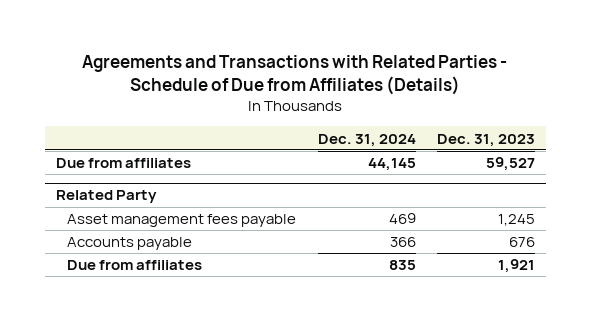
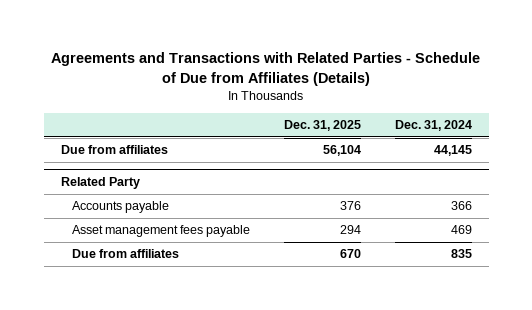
- | Dec. 31, 2024 | Dec. 31, 2023
+ | Dec. 31, 2025 | Dec. 31, 2024
@ Related Party
moved down: Asset management fees payable | 294 | 469

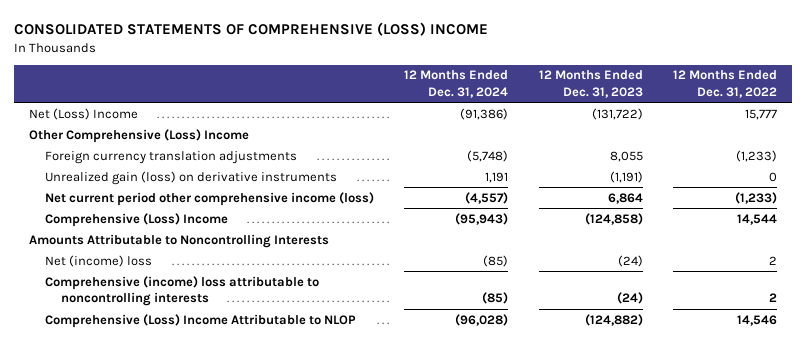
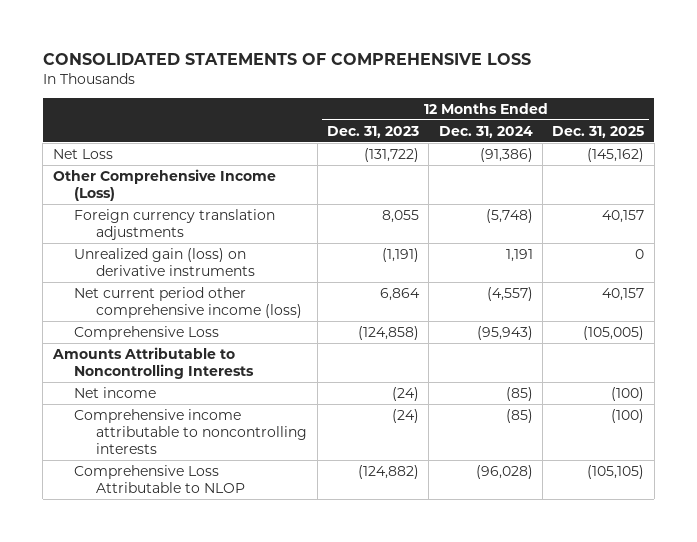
- CONSOLIDATED STATEMENTS OF COMPREHENSIVE (LOSS) INCOME
+ CONSOLIDATED STATEMENTS OF COMPREHENSIVE LOSS
- | 12 Months Ended Dec. 31, 2024 | 12 Months Ended Dec. 31, 2023 | 12 Months Ended Dec. 31, 2022
+ | 12 Months Ended Dec. 31, 2023 | 12 Months Ended Dec. 31, 2024 | 12 Months Ended Dec. 31, 2025
- Net (Loss) Income | (91,386) | (131,722) | 15,777
- Other Comprehensive (Loss) Income
+ Net Loss | (131,722) | (91,386) | (145,162)
+ Other Comprehensive Income (Loss)
- Comprehensive (Loss) Income | (95,943) | (124,858) | 14,544
+ Comprehensive Loss | (124,858) | (95,943) | (105,005)
- Net (income) loss | (85) | (24) | 2
- Comprehensive (income) loss attributable to noncontrolling interests | (85) | (24) | 2
- Comprehensive (Loss) Income Attributable to NLOP | (96,028) | (124,882) | 14,546
+ Net income | (24) | (85) | (100)
+ Comprehensive income attributable to noncontrolling interests | (24) | (85) | (100)
+ Comprehensive Loss Attributable to NLOP | (124,882) | (96,028) | (105,105)

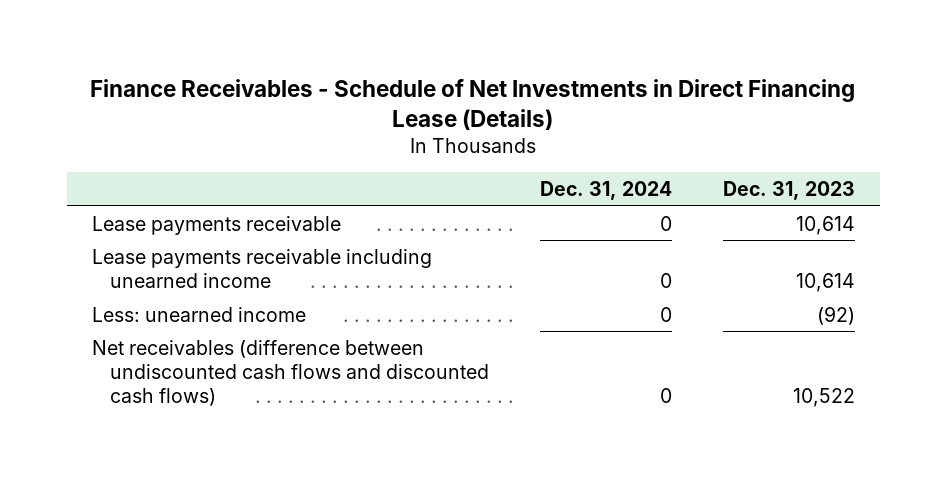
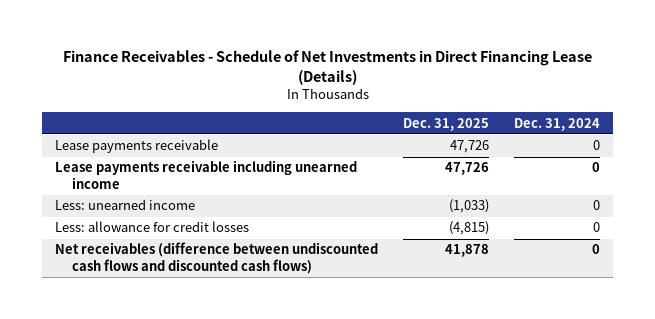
- | Dec. 31, 2024 | Dec. 31, 2023
+ | Dec. 31, 2025 | Dec. 31, 2024
+ Less: allowance for credit losses | (4,815) | 0

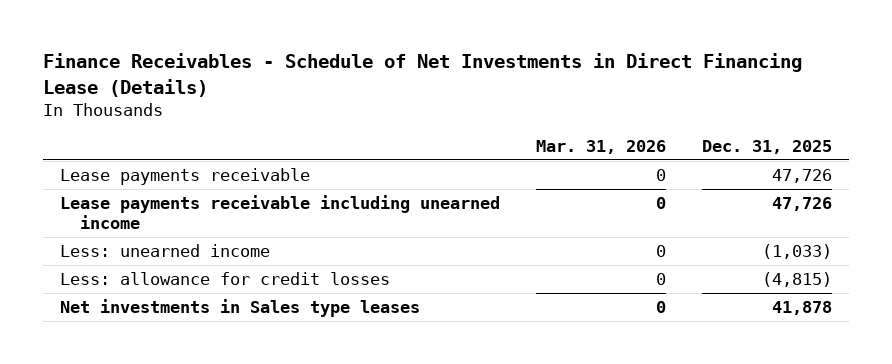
- | Dec. 31, 2025 | Dec. 31, 2024
+ | Mar. 31, 2026 | Dec. 31, 2025
- Net receivables (difference between undiscounted cash flows and discounted cash flows) | 41,878 | 0
+ Net investments in Sales type leases | 0 | 41,878

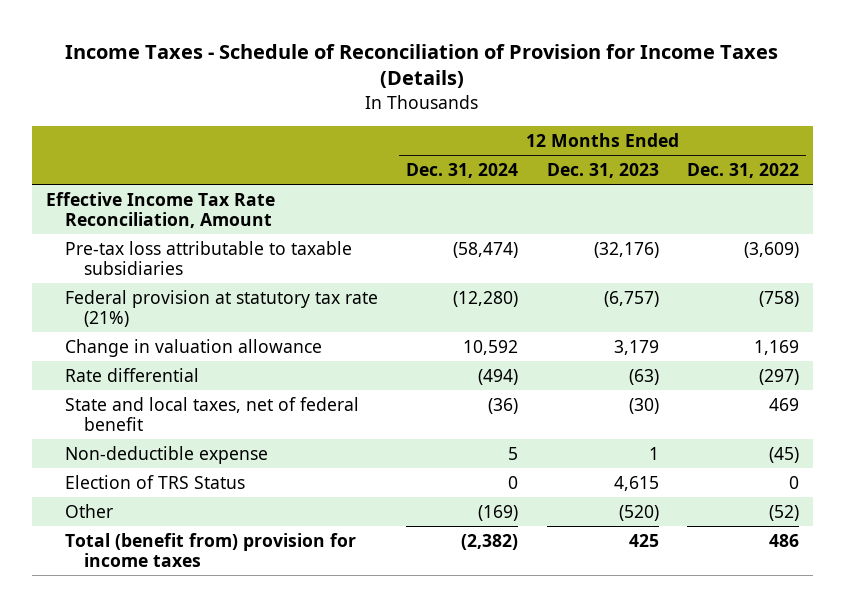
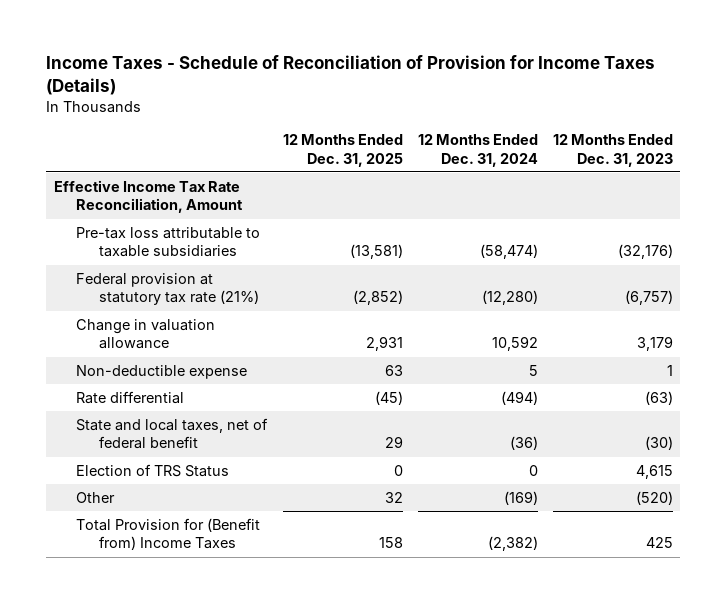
- | 12 Months Ended Dec. 31, 2024 | 12 Months Ended Dec. 31, 2023 | 12 Months Ended Dec. 31, 2022
+ | 12 Months Ended Dec. 31, 2025 | 12 Months Ended Dec. 31, 2024 | 12 Months Ended Dec. 31, 2023
moved up: Non-deductible expense | 63 | 5 | 1
- Total (benefit from) provision for income taxes | (2,382) | 425 | 486
+ Total Provision for (Benefit from) Income Taxes | 158 | (2,382) | 425

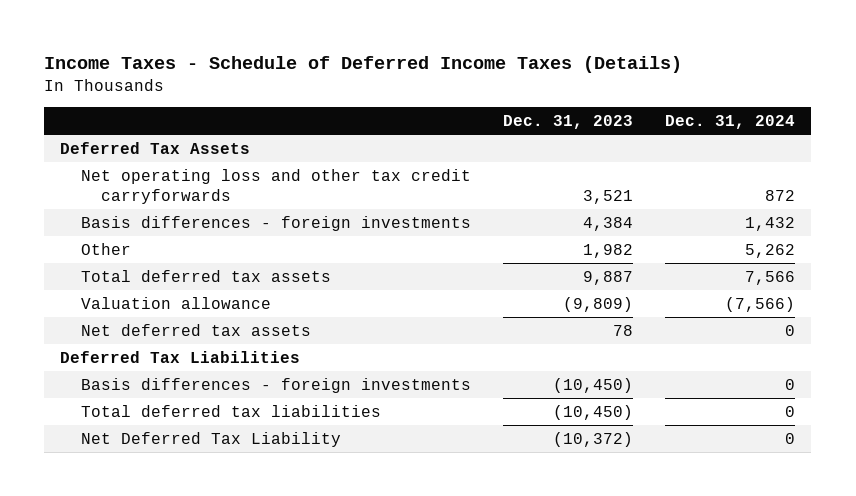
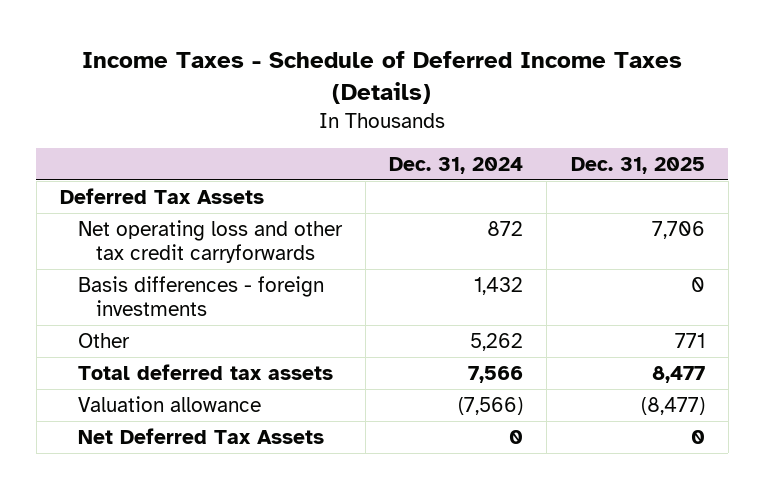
- | Dec. 31, 2023 | Dec. 31, 2024
+ | Dec. 31, 2024 | Dec. 31, 2025
- Net deferred tax assets | 78 | 0
- Deferred Tax Liabilities
- Basis differences - foreign investments | (10,450) | 0
- Total deferred tax liabilities | (10,450) | 0
- Net Deferred Tax Liability | (10,372) | 0
+ Net Deferred Tax Assets | 0 | 0

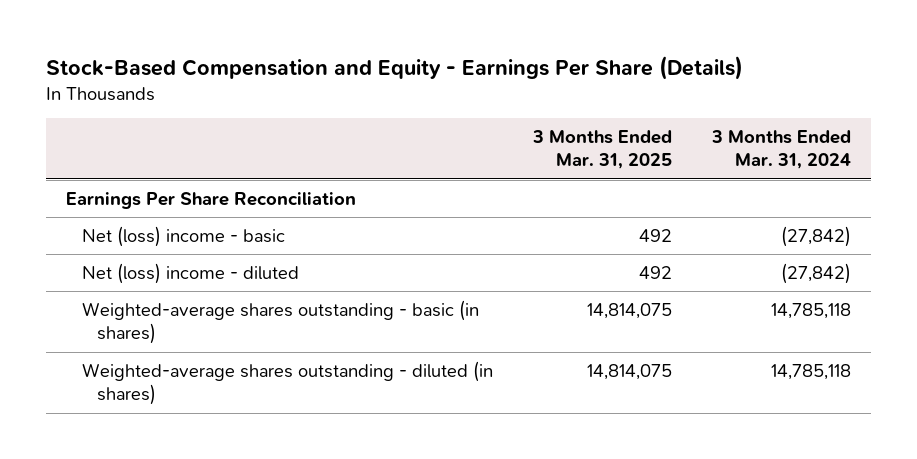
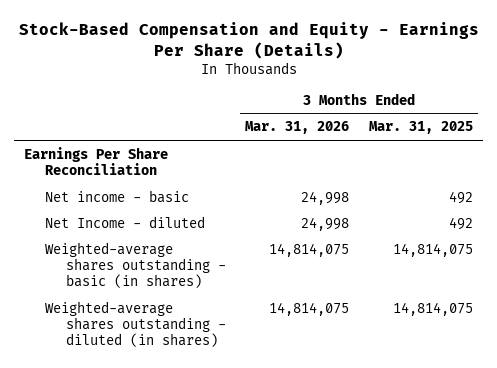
- | 3 Months Ended Mar. 31, 2025 | 3 Months Ended Mar. 31, 2024
+ | 3 Months Ended Mar. 31, 2026 | 3 Months Ended Mar. 31, 2025
- Net (loss) income - basic | 492 | (27,842)
- Net (loss) income - diluted | 492 | (27,842)
+ Net income - basic | 24,998 | 492
+ Net Income - diluted | 24,998 | 492

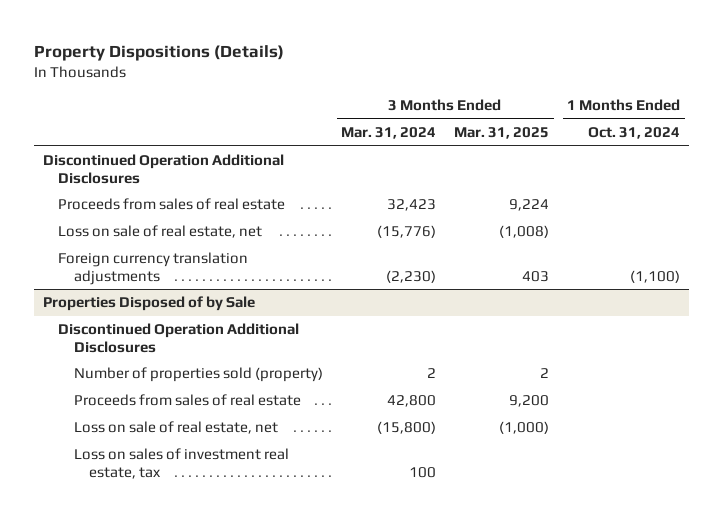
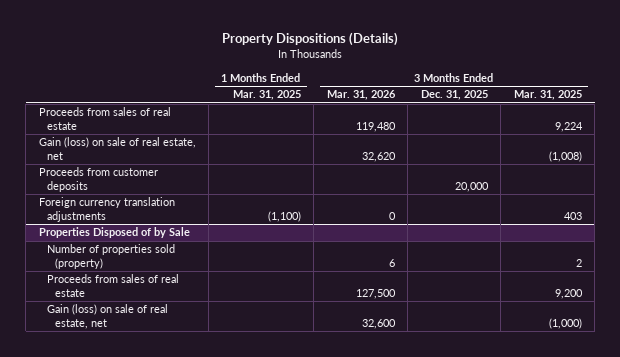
- | 3 Months Ended Mar. 31, 2024 | 3 Months Ended Mar. 31, 2025 | 1 Months Ended Oct. 31, 2024
+ | 1 Months Ended Mar. 31, 2025 | 3 Months Ended Mar. 31, 2026 | 3 Months Ended Dec. 31, 2025 | 3 Months Ended Mar. 31, 2025
- Discontinued Operation Additional Disclosures
- Loss on sale of real estate, net | (15,776) | (1,008) |
+ Gain (loss) on sale of real estate, net | | 32,620 | | (1,008)
+ Proceeds from customer deposits | | | 20,000 |
@ Properties Disposed of by Sale
- Discontinued Operation Additional Disclosures
- Loss on sale of real estate, net | (15,800) | (1,000) |
- Loss on sales of investment real estate, tax | 100 | |
+ Gain (loss) on sale of real estate, net | | 32,600 | | (1,000)

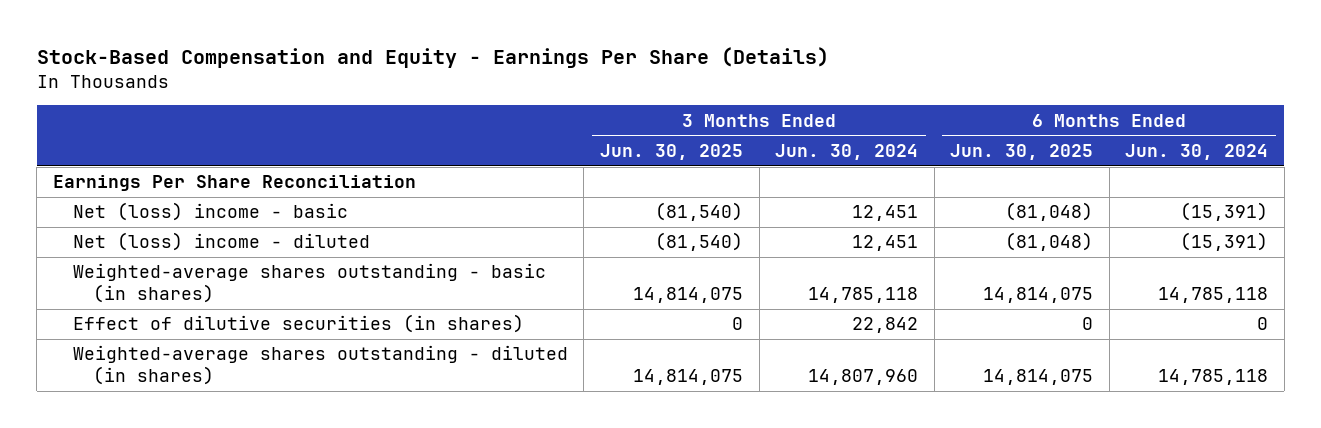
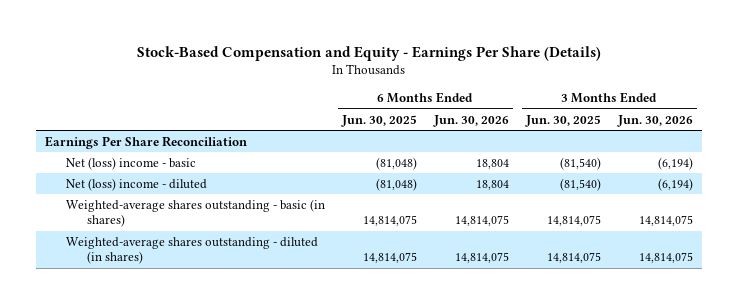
- | 3 Months Ended Jun. 30, 2025 | 3 Months Ended Jun. 30, 2024 | 6 Months Ended Jun. 30, 2025 | 6 Months Ended Jun. 30, 2024
+ | 6 Months Ended Jun. 30, 2025 | 6 Months Ended Jun. 30, 2026 | 3 Months Ended Jun. 30, 2025 | 3 Months Ended Jun. 30, 2026
- Effect of dilutive securities (in shares) | 0 | 22,842 | 0 | 0

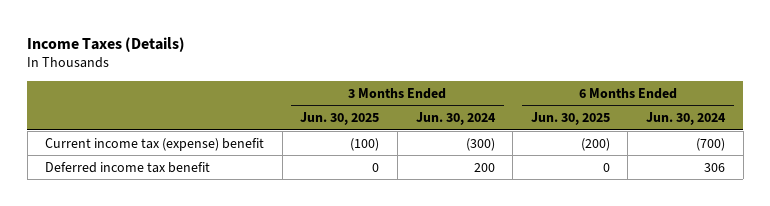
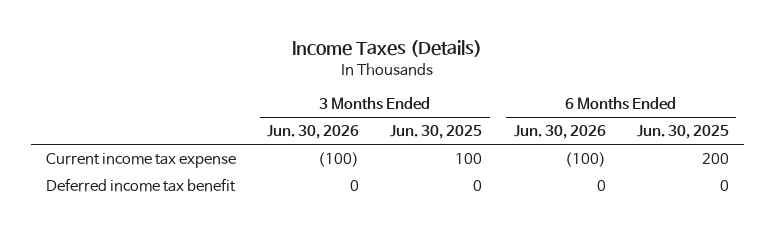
- | 3 Months Ended Jun. 30, 2025 | 3 Months Ended Jun. 30, 2024 | 6 Months Ended Jun. 30, 2025 | 6 Months Ended Jun. 30, 2024
+ | 3 Months Ended Jun. 30, 2026 | 3 Months Ended Jun. 30, 2025 | 6 Months Ended Jun. 30, 2026 | 6 Months Ended Jun. 30, 2025
- Current income tax (expense) benefit | (100) | (300) | (200) | (700)
+ Current income tax expense | (100) | 100 | (100) | 200

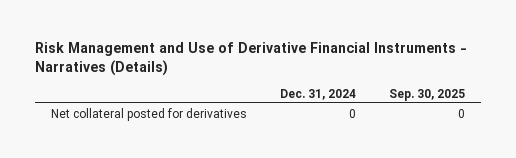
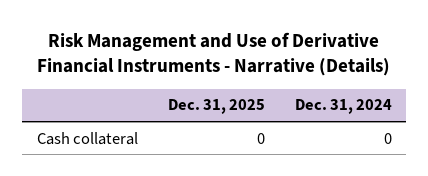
- Risk Management and Use of Derivative Financial Instruments - Narratives (Details)
+ Risk Management and Use of Derivative Financial Instruments - Narrative (Details)
- | Dec. 31, 2024 | Sep. 30, 2025
+ | Dec. 31, 2025 | Dec. 31, 2024
- Net collateral posted for derivatives | 0 | 0
+ Cash collateral | 0 | 0

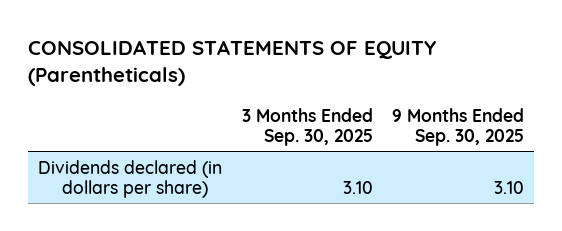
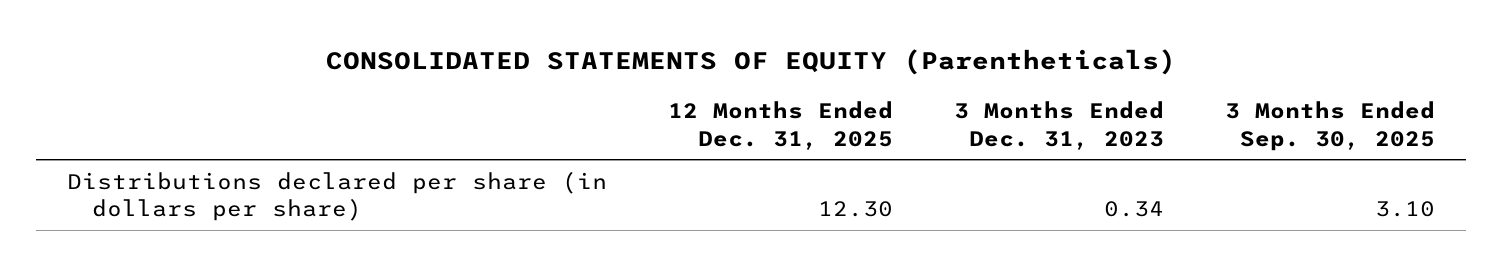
- | 3 Months Ended Sep. 30, 2025 | 9 Months Ended Sep. 30, 2025
+ | 12 Months Ended Dec. 31, 2025 | 3 Months Ended Dec. 31, 2023 | 3 Months Ended Sep. 30, 2025
- Dividends declared (in dollars per share) | 3.10 | 3.10
+ Distributions declared per share (in dollars per share) | 12.30 | 0.34 | 3.10

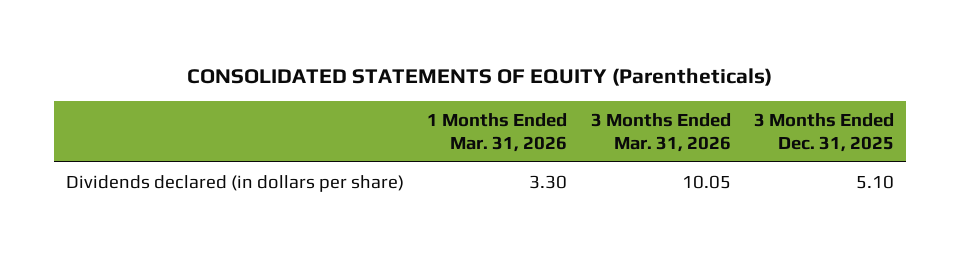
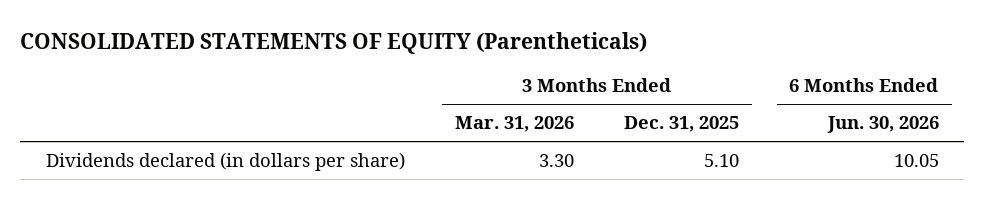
- | 1 Months Ended Mar. 31, 2026 | 3 Months Ended Mar. 31, 2026 | 3 Months Ended Dec. 31, 2025
+ | 3 Months Ended Mar. 31, 2026 | 3 Months Ended Dec. 31, 2025 | 6 Months Ended Jun. 30, 2026
- Dividends declared (in dollars per share) | 3.30 | 10.05 | 5.10
+ Dividends declared (in dollars per share) | 3.30 | 5.10 | 10.05

